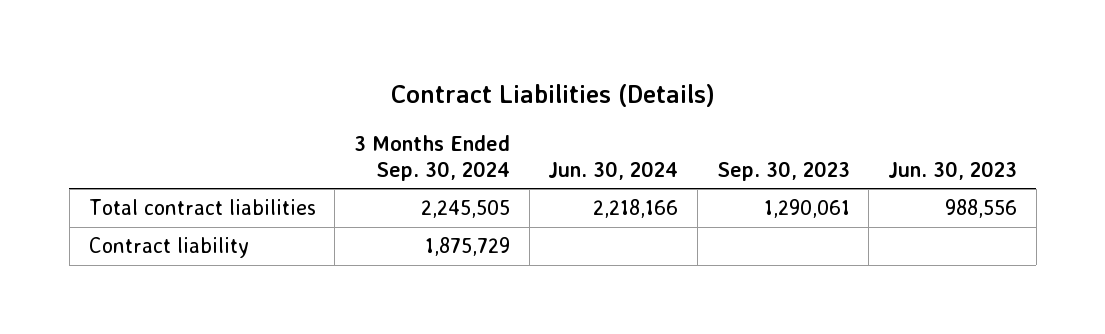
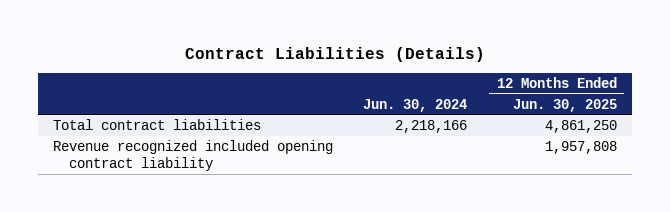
- | 3 Months Ended Sep. 30, 2024 | Jun. 30, 2024 | Sep. 30, 2023 | Jun. 30, 2023
+ | Jun. 30, 2024 | 12 Months Ended Jun. 30, 2025
- Contract liability | 1,875,729 | | |
+ Revenue recognized included opening contract liability | | 1,957,808

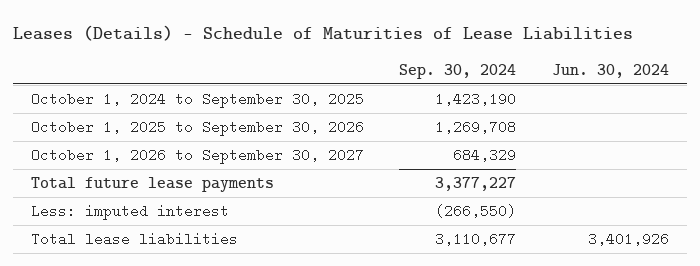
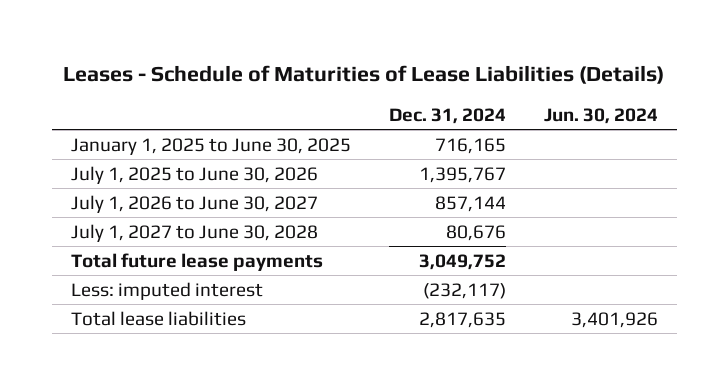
- Leases (Details) - Schedule of Maturities of Lease Liabilities
+ Leases - Schedule of Maturities of Lease Liabilities (Details)
- | Sep. 30, 2024 | Jun. 30, 2024
+ | Dec. 31, 2024 | Jun. 30, 2024
- October 1, 2024 to September 30, 2025 | 1,423,190 |
- October 1, 2025 to September 30, 2026 | 1,269,708 |
- October 1, 2026 to September 30, 2027 | 684,329 |
+ January 1, 2025 to June 30, 2025 | 716,165 |
+ July 1, 2025 to June 30, 2026 | 1,395,767 |
+ July 1, 2026 to June 30, 2027 | 857,144 |
+ July 1, 2027 to June 30, 2028 | 80,676 |

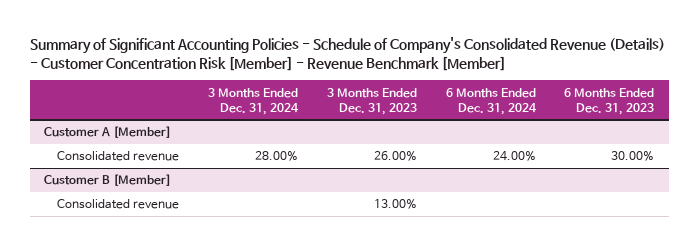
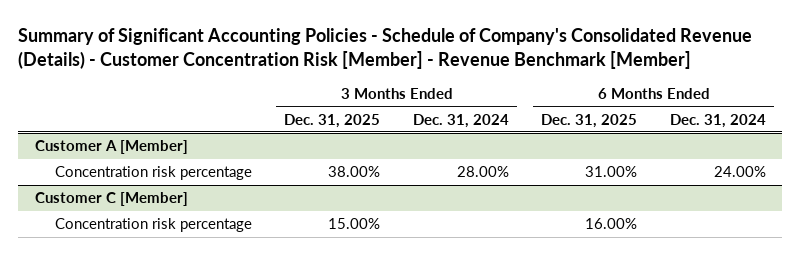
- | 3 Months Ended Dec. 31, 2024 | 3 Months Ended Dec. 31, 2023 | 6 Months Ended Dec. 31, 2024 | 6 Months Ended Dec. 31, 2023
+ | 3 Months Ended Dec. 31, 2025 | 3 Months Ended Dec. 31, 2024 | 6 Months Ended Dec. 31, 2025 | 6 Months Ended Dec. 31, 2024
@ Customer A [Member]
- Consolidated revenue | 28.00% | 26.00% | 24.00% | 30.00%
- Customer B [Member]
- Consolidated revenue | | 13.00% | |
@ Customer A [Member]
+ Concentration risk percentage | 38.00% | 28.00% | 31.00% | 24.00%
+ Customer C [Member]
+ Concentration risk percentage | 15.00% | | 16.00% |

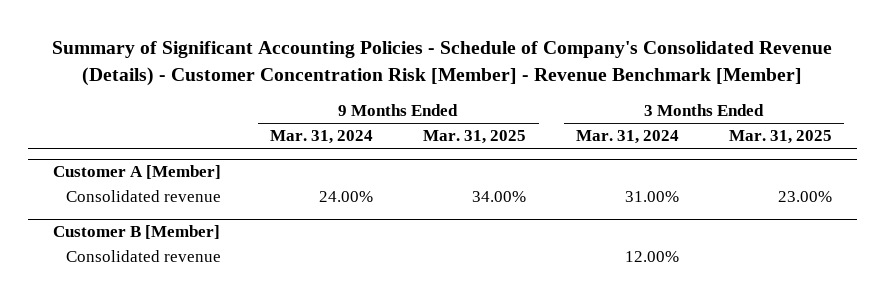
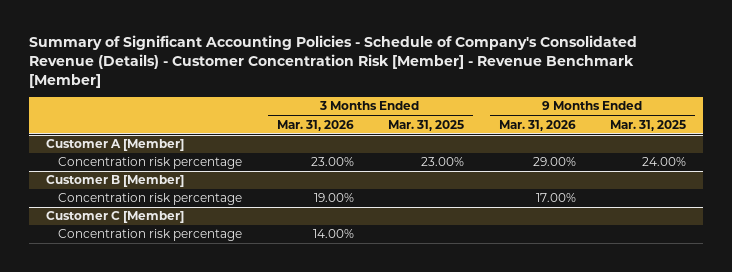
- | 9 Months Ended Mar. 31, 2024 | 9 Months Ended Mar. 31, 2025 | 3 Months Ended Mar. 31, 2024 | 3 Months Ended Mar. 31, 2025
+ | 3 Months Ended Mar. 31, 2026 | 3 Months Ended Mar. 31, 2025 | 9 Months Ended Mar. 31, 2026 | 9 Months Ended Mar. 31, 2025
@ Customer A [Member]
- Consolidated revenue | 24.00% | 34.00% | 31.00% | 23.00%
+ Concentration risk percentage | 23.00% | 23.00% | 29.00% | 24.00%
@ Customer B [Member]
- Consolidated revenue | | | 12.00% |
+ Concentration risk percentage | 19.00% | | 17.00% |
+ Customer C [Member]
+ Concentration risk percentage | 14.00% | | |

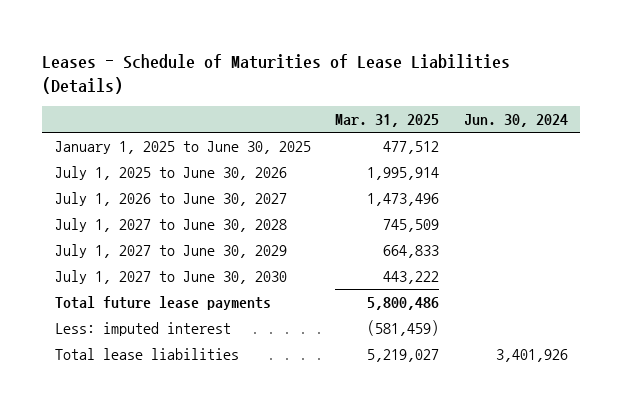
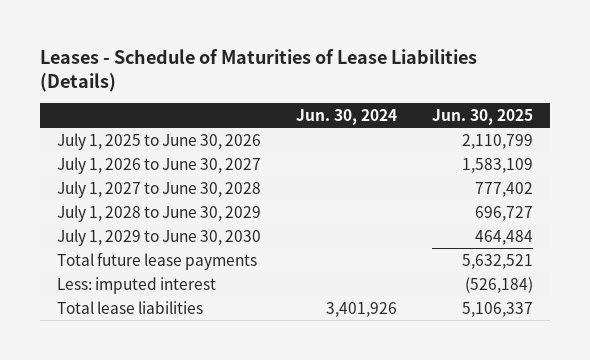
- | Mar. 31, 2025 | Jun. 30, 2024
+ | Jun. 30, 2024 | Jun. 30, 2025
- January 1, 2025 to June 30, 2025 | 477,512 |
- July 1, 2027 to June 30, 2029 | 664,833 |
- July 1, 2027 to June 30, 2030 | 443,222 |
+ July 1, 2028 to June 30, 2029 | | 696,727
+ July 1, 2029 to June 30, 2030 | | 464,484

